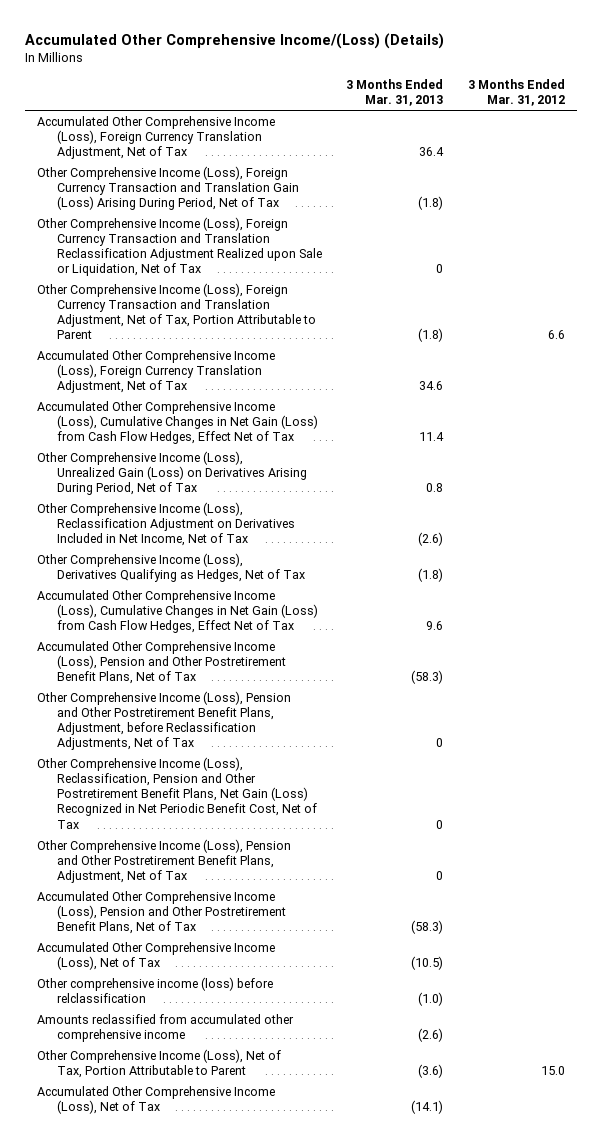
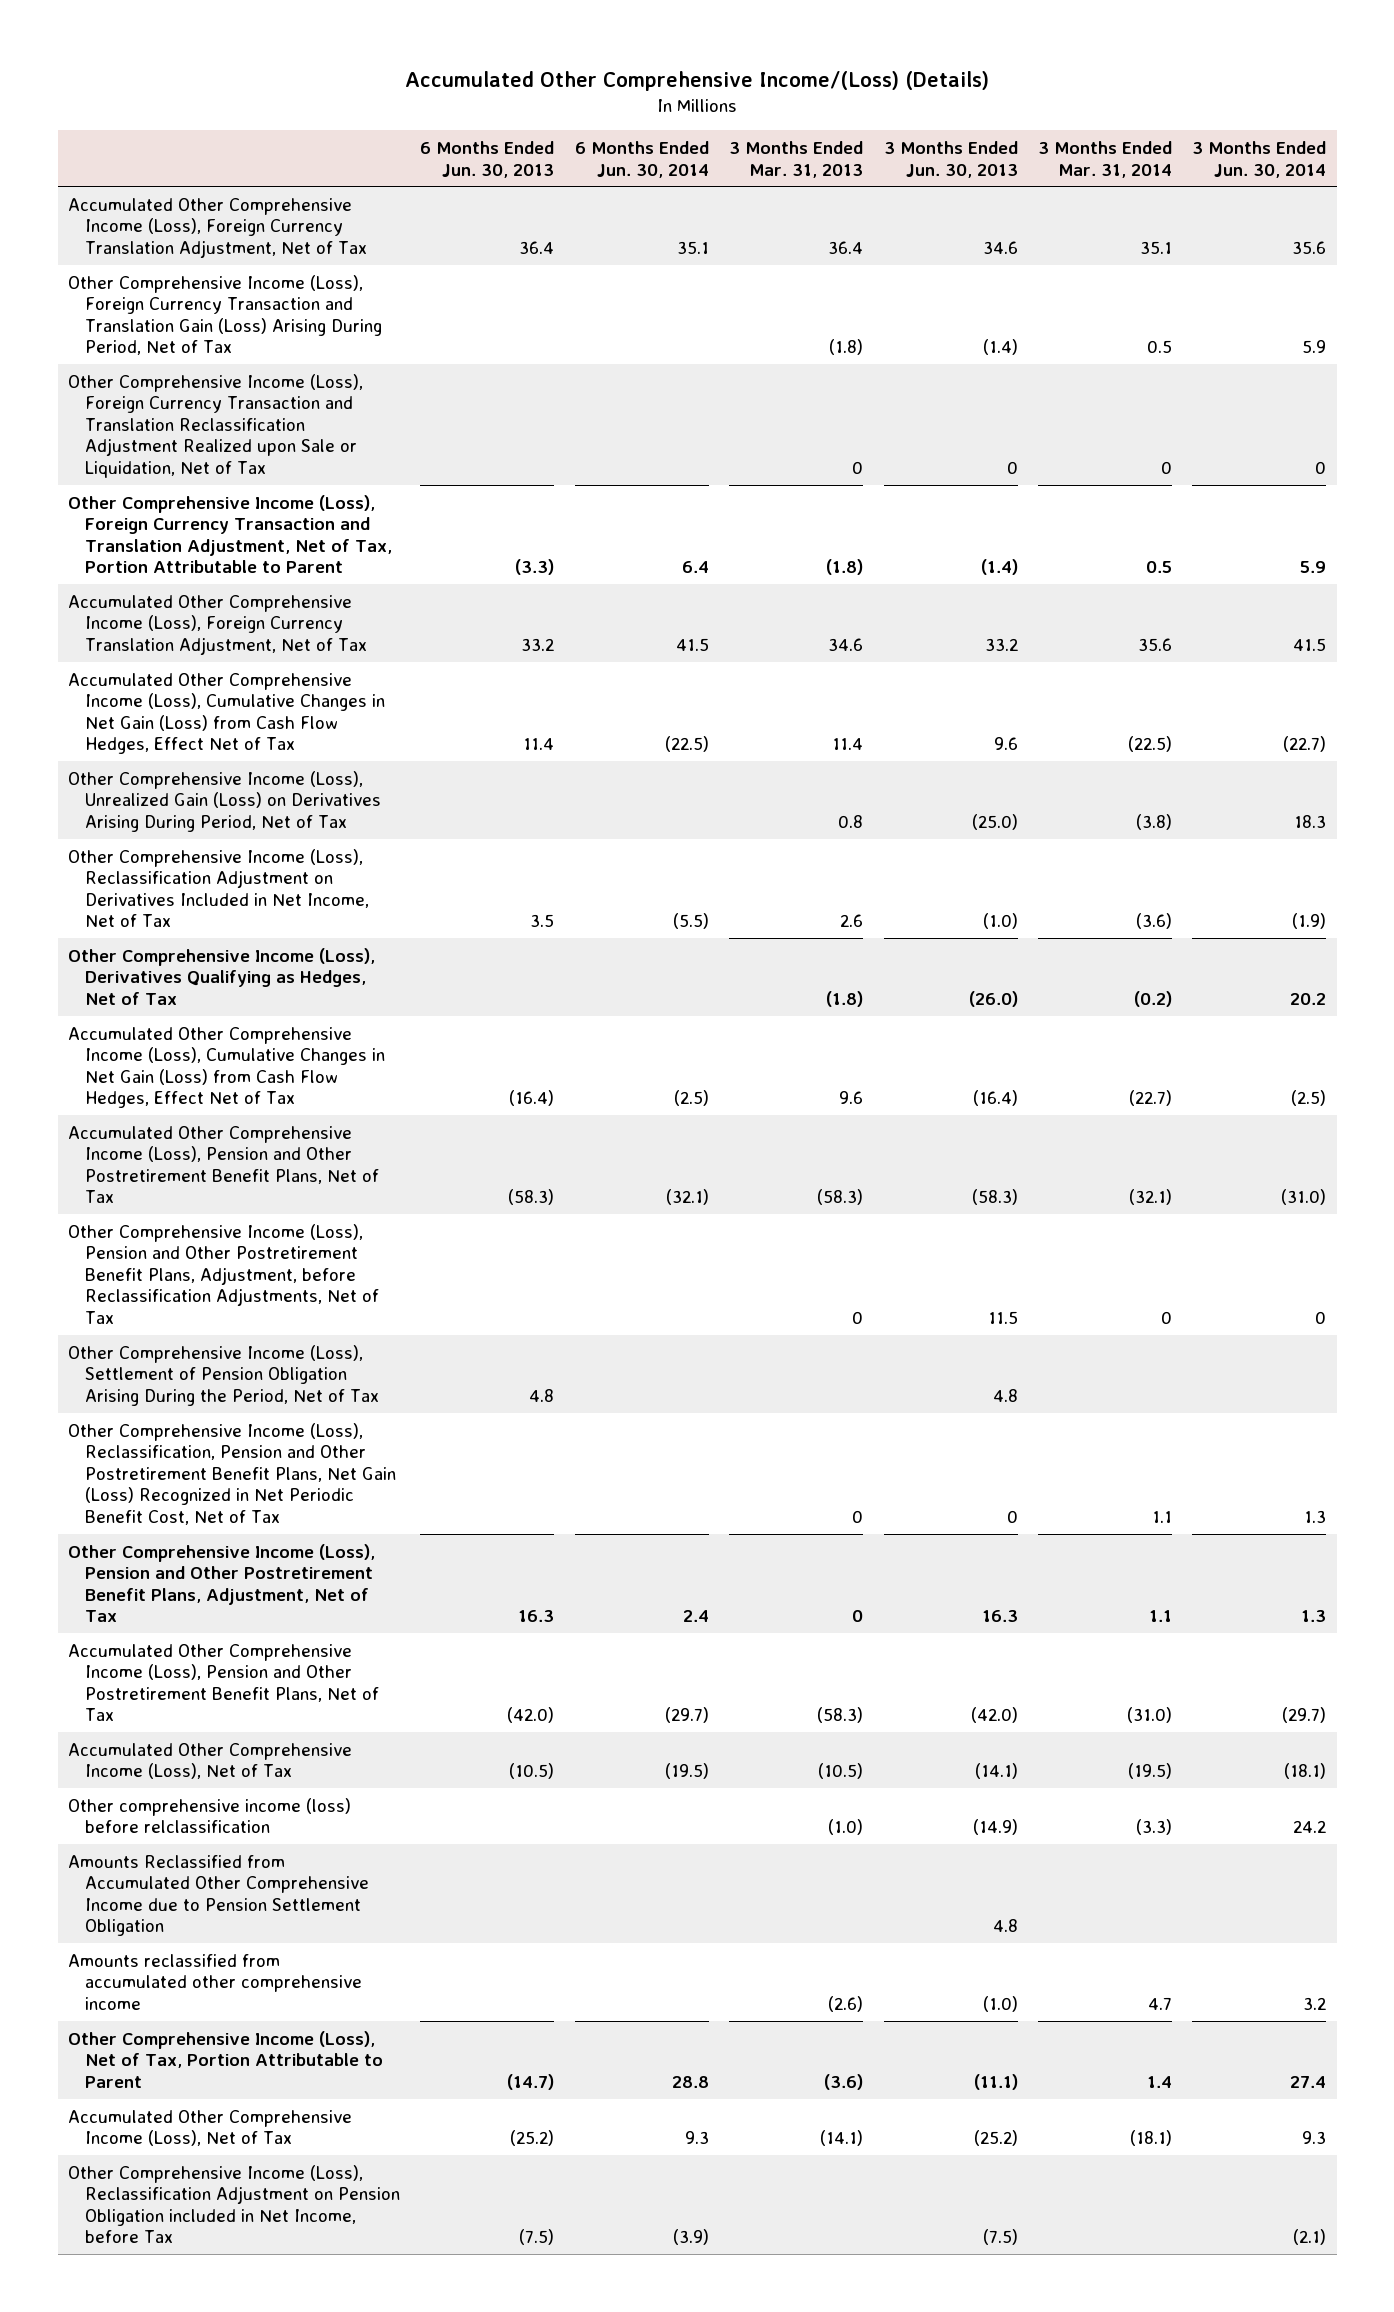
- | 3 Months Ended Mar. 31, 2013 | 3 Months Ended Mar. 31, 2012
+ | 6 Months Ended Jun. 30, 2013 | 6 Months Ended Jun. 30, 2014 | 3 Months Ended Mar. 31, 2013 | 3 Months Ended Jun. 30, 2013 | 3 Months Ended Mar. 31, 2014 | 3 Months Ended Jun. 30, 2014
- Other Comprehensive Income (Loss), Reclassification Adjustment on Derivatives Included in Net Income, Net of Tax | (2.6) |
+ Other Comprehensive Income (Loss), Reclassification Adjustment on Derivatives Included in Net Income, Net of Tax | 3.5 | (5.5) | 2.6 | (1.0) | (3.6) | (1.9)
+ Other Comprehensive Income (Loss), Settlement of Pension Obligation Arising During the Period, Net of Tax | 4.8 | | | 4.8 | |
+ Amounts Reclassified from Accumulated Other Comprehensive Income due to Pension Settlement Obligation | | | | 4.8 | |
+ Other Comprehensive Income (Loss), Reclassification Adjustment on Pension Obligation included in Net Income, before Tax | (7.5) | (3.9) | | (7.5) | | (2.1)

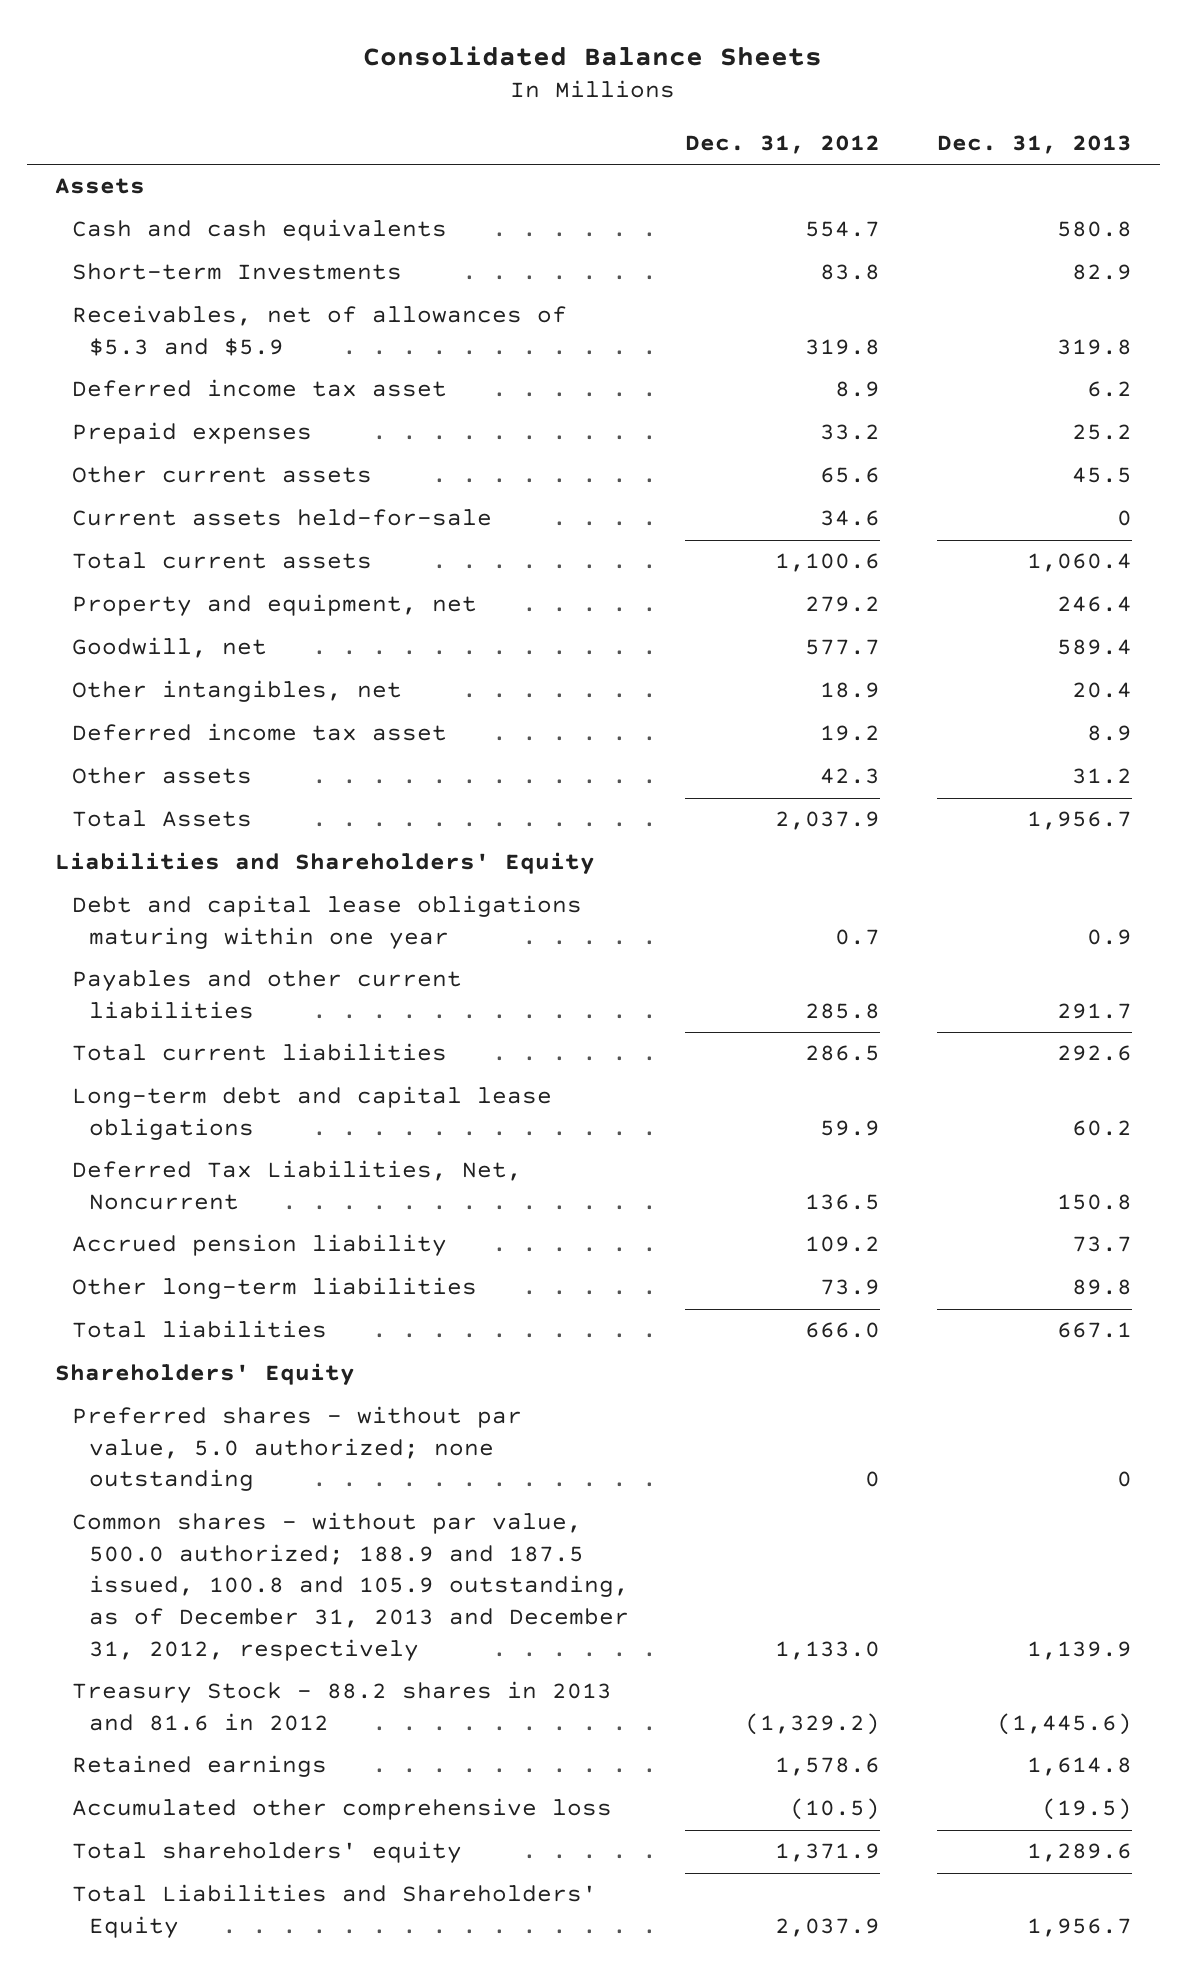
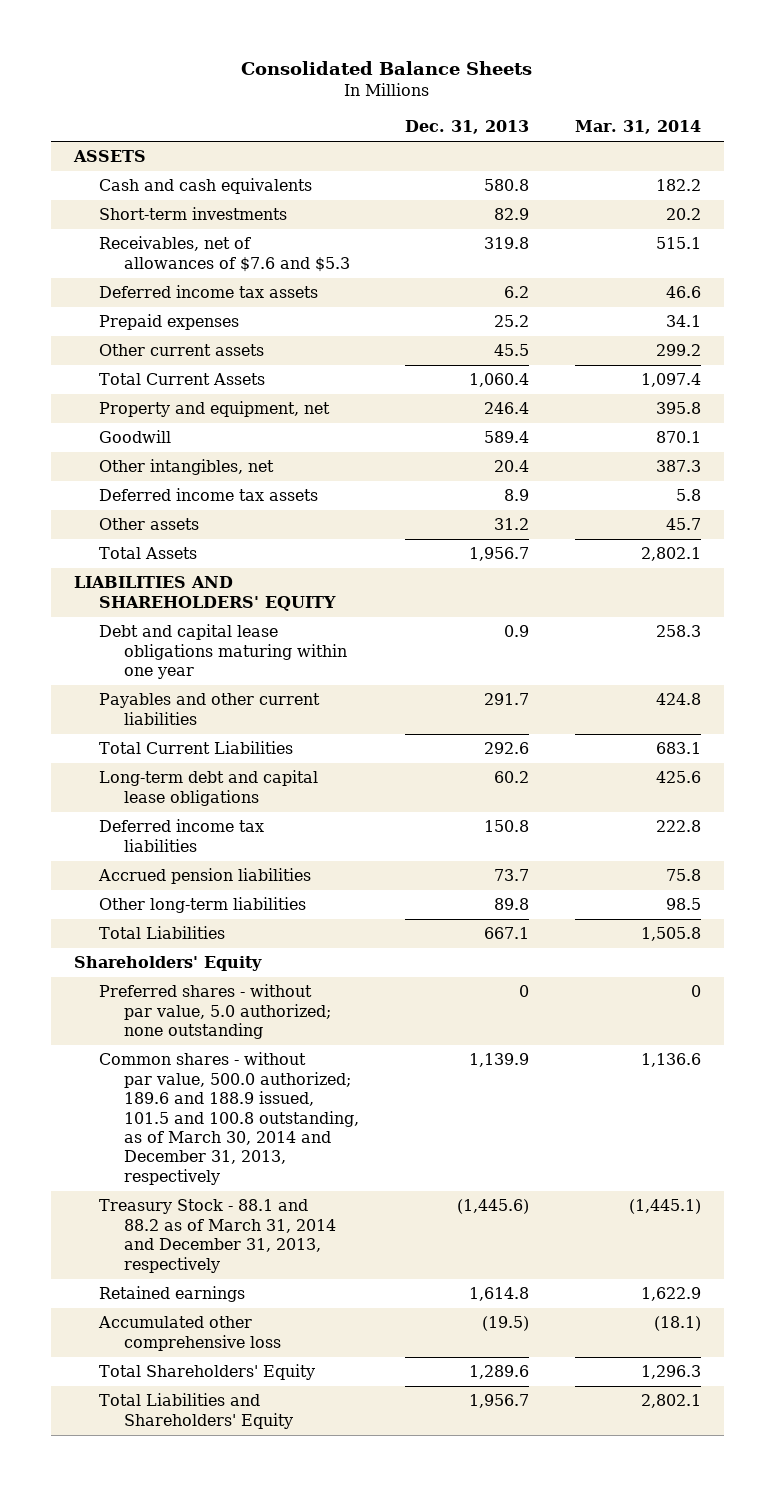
- | Dec. 31, 2012 | Dec. 31, 2013
+ | Dec. 31, 2013 | Mar. 31, 2014
- Assets
+ ASSETS
- Short-term Investments | 83.8 | 82.9
- Receivables, net of allowances of $5.3 and $5.9 | 319.8 | 319.8
- Deferred income tax asset | 8.9 | 6.2
+ Short-term investments | 82.9 | 20.2
+ Receivables, net of allowances of $7.6 and $5.3 | 319.8 | 515.1
+ Deferred income tax assets | 6.2 | 46.6
- Current assets held-for-sale | 34.6 | 0
- Total current assets | 1,100.6 | 1,060.4
+ Total Current Assets | 1,060.4 | 1,097.4
- Goodwill, net | 577.7 | 589.4
+ Goodwill | 589.4 | 870.1
- Deferred income tax asset | 19.2 | 8.9
+ Deferred income tax assets | 8.9 | 5.8
- Liabilities and Shareholders' Equity
+ LIABILITIES AND SHAREHOLDERS' EQUITY
- Total current liabilities | 286.5 | 292.6
+ Total Current Liabilities | 292.6 | 683.1
- Deferred Tax Liabilities, Net, Noncurrent | 136.5 | 150.8
- Accrued pension liability | 109.2 | 73.7
+ Deferred income tax liabilities | 150.8 | 222.8
+ Accrued pension liabilities | 73.7 | 75.8
- Total liabilities | 666.0 | 667.1
+ Total Liabilities | 667.1 | 1,505.8
- Common shares - without par value, 500.0 authorized; 188.9 and 187.5 issued, 100.8 and 105.9 outstanding, as of December 31, 2013 and December 31, 2012, respectively | 1,133.0 | 1,139.9
- Treasury Stock - 88.2 shares in 2013 and 81.6 in 2012 | (1,329.2) | (1,445.6)
+ Common shares - without par value, 500.0 authorized; 189.6 and 188.9 issued, 101.5 and 100.8 outstanding, as of March 30, 2014 and December 31, 2013, respectively | 1,139.9 | 1,136.6
+ Treasury Stock - 88.1 and 88.2 as of March 31, 2014 and December 31, 2013, respectively | (1,445.6) | (1,445.1)
- Total shareholders' equity | 1,371.9 | 1,289.6
+ Total Shareholders' Equity | 1,289.6 | 1,296.3

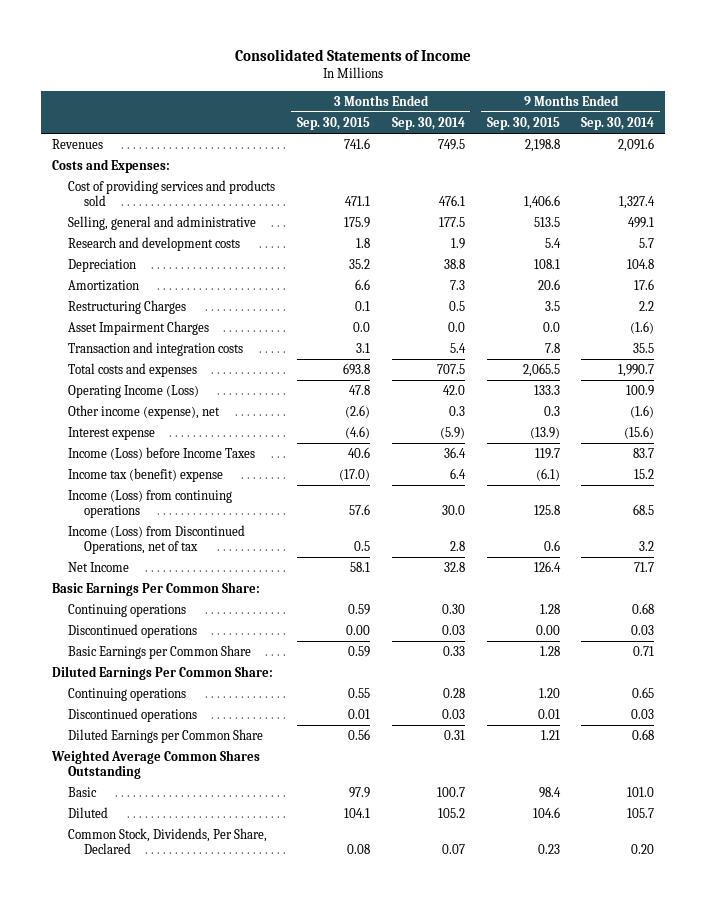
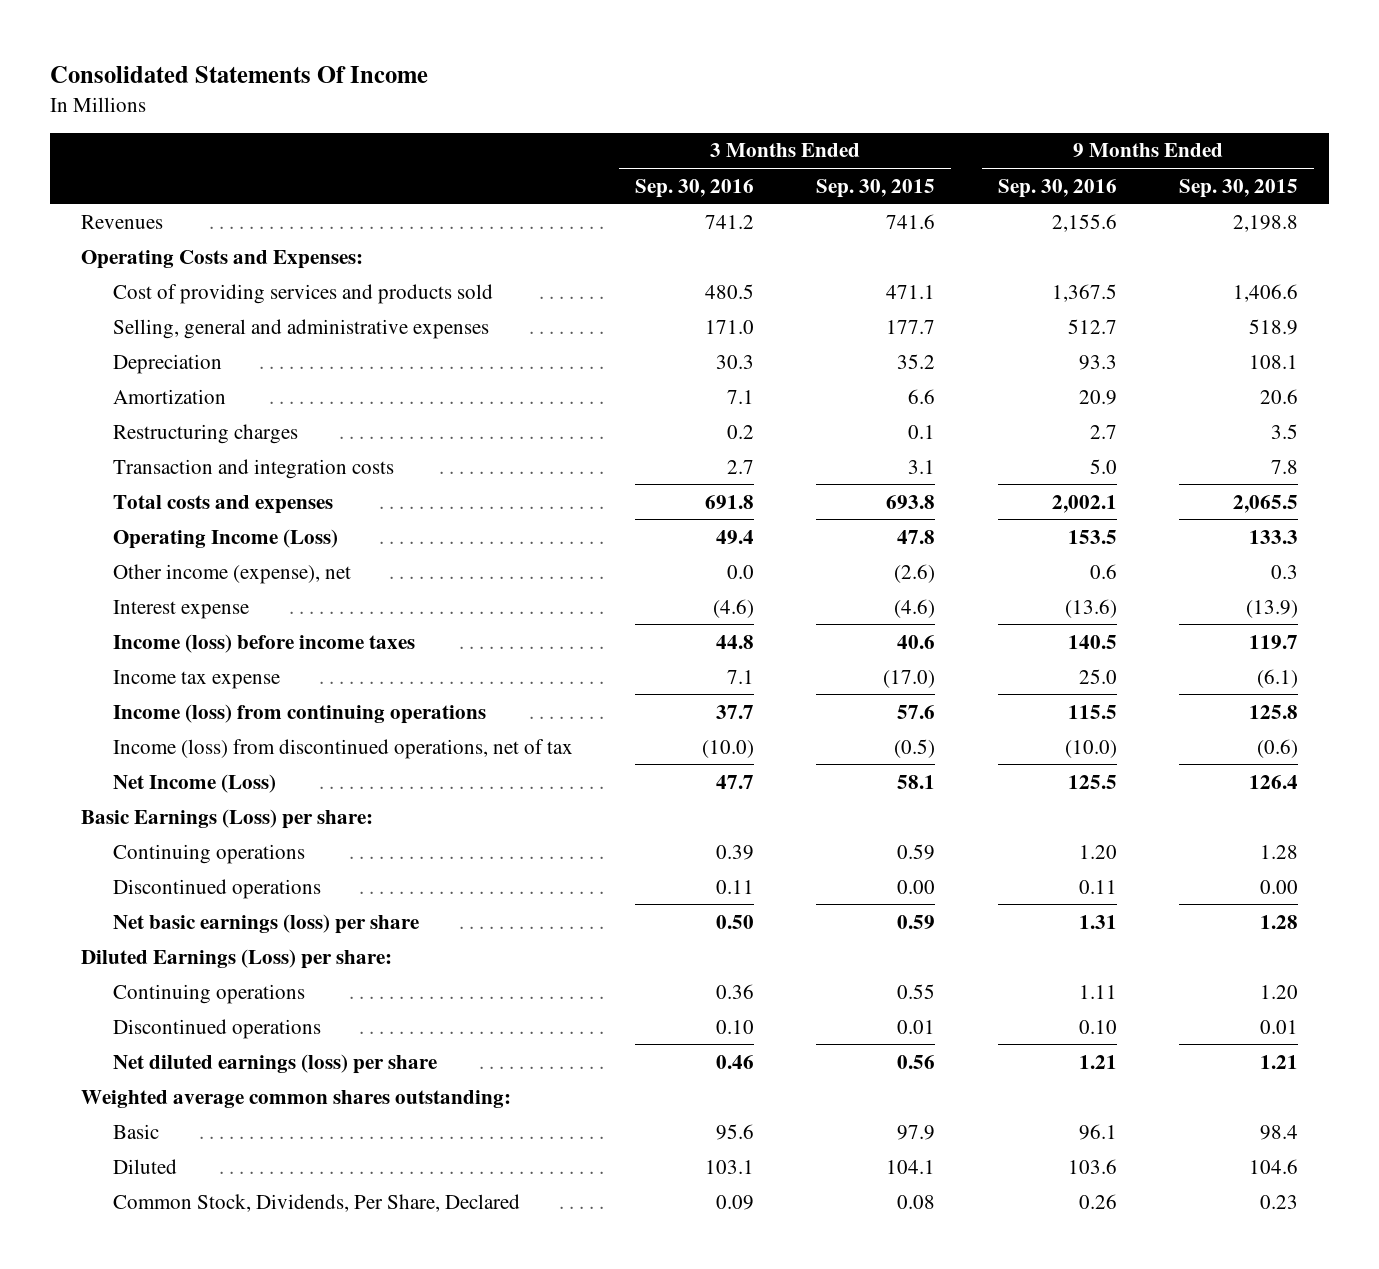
- Consolidated Statements of Income
+ Consolidated Statements Of Income
- | 3 Months Ended Sep. 30, 2015 | 3 Months Ended Sep. 30, 2014 | 9 Months Ended Sep. 30, 2015 | 9 Months Ended Sep. 30, 2014
+ | 3 Months Ended Sep. 30, 2016 | 3 Months Ended Sep. 30, 2015 | 9 Months Ended Sep. 30, 2016 | 9 Months Ended Sep. 30, 2015
- Costs and Expenses:
+ Operating Costs and Expenses:
- Selling, general and administrative | 175.9 | 177.5 | 513.5 | 499.1
- Research and development costs | 1.8 | 1.9 | 5.4 | 5.7
+ Selling, general and administrative expenses | 171.0 | 177.7 | 512.7 | 518.9
- Restructuring Charges | 0.1 | 0.5 | 3.5 | 2.2
- Asset Impairment Charges | 0.0 | 0.0 | 0.0 | (1.6)
+ Restructuring charges | 0.2 | 0.1 | 2.7 | 3.5
- Income (Loss) before Income Taxes | 40.6 | 36.4 | 119.7 | 83.7
- Income tax (benefit) expense | (17.0) | 6.4 | (6.1) | 15.2
- Income (Loss) from continuing operations | 57.6 | 30.0 | 125.8 | 68.5
- Income (Loss) from Discontinued Operations, net of tax | 0.5 | 2.8 | 0.6 | 3.2
- Net Income | 58.1 | 32.8 | 126.4 | 71.7
- Basic Earnings Per Common Share:
+ Income (loss) before income taxes | 44.8 | 40.6 | 140.5 | 119.7
+ Income tax expense | 7.1 | (17.0) | 25.0 | (6.1)
+ Income (loss) from continuing operations | 37.7 | 57.6 | 115.5 | 125.8
+ Income (loss) from discontinued operations, net of tax | (10.0) | (0.5) | (10.0) | (0.6)
+ Net Income (Loss) | 47.7 | 58.1 | 125.5 | 126.4
+ Basic Earnings (Loss) per share:
- Basic Earnings per Common Share | 0.59 | 0.33 | 1.28 | 0.71
- Diluted Earnings Per Common Share:
+ Net basic earnings (loss) per share | 0.50 | 0.59 | 1.31 | 1.28
+ Diluted Earnings (Loss) per share:
- Diluted Earnings per Common Share | 0.56 | 0.31 | 1.21 | 0.68
- Weighted Average Common Shares Outstanding
+ Net diluted earnings (loss) per share | 0.46 | 0.56 | 1.21 | 1.21
+ Weighted average common shares outstanding:

